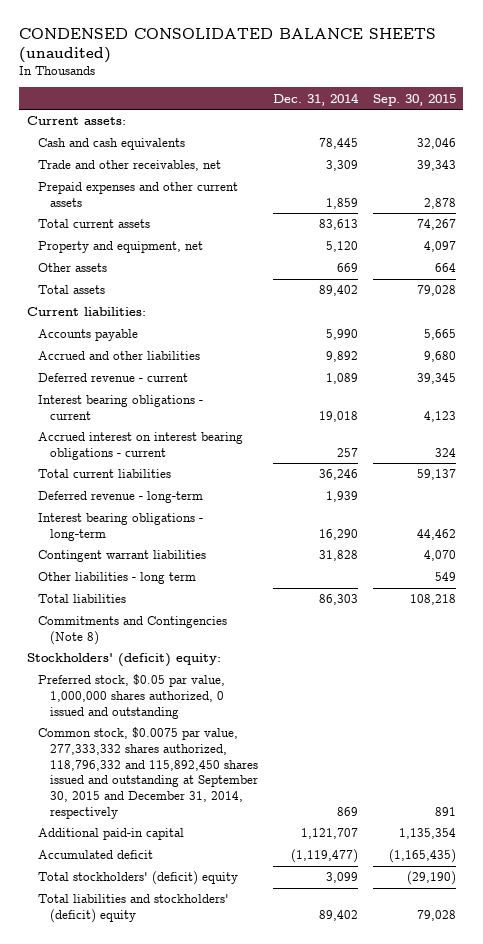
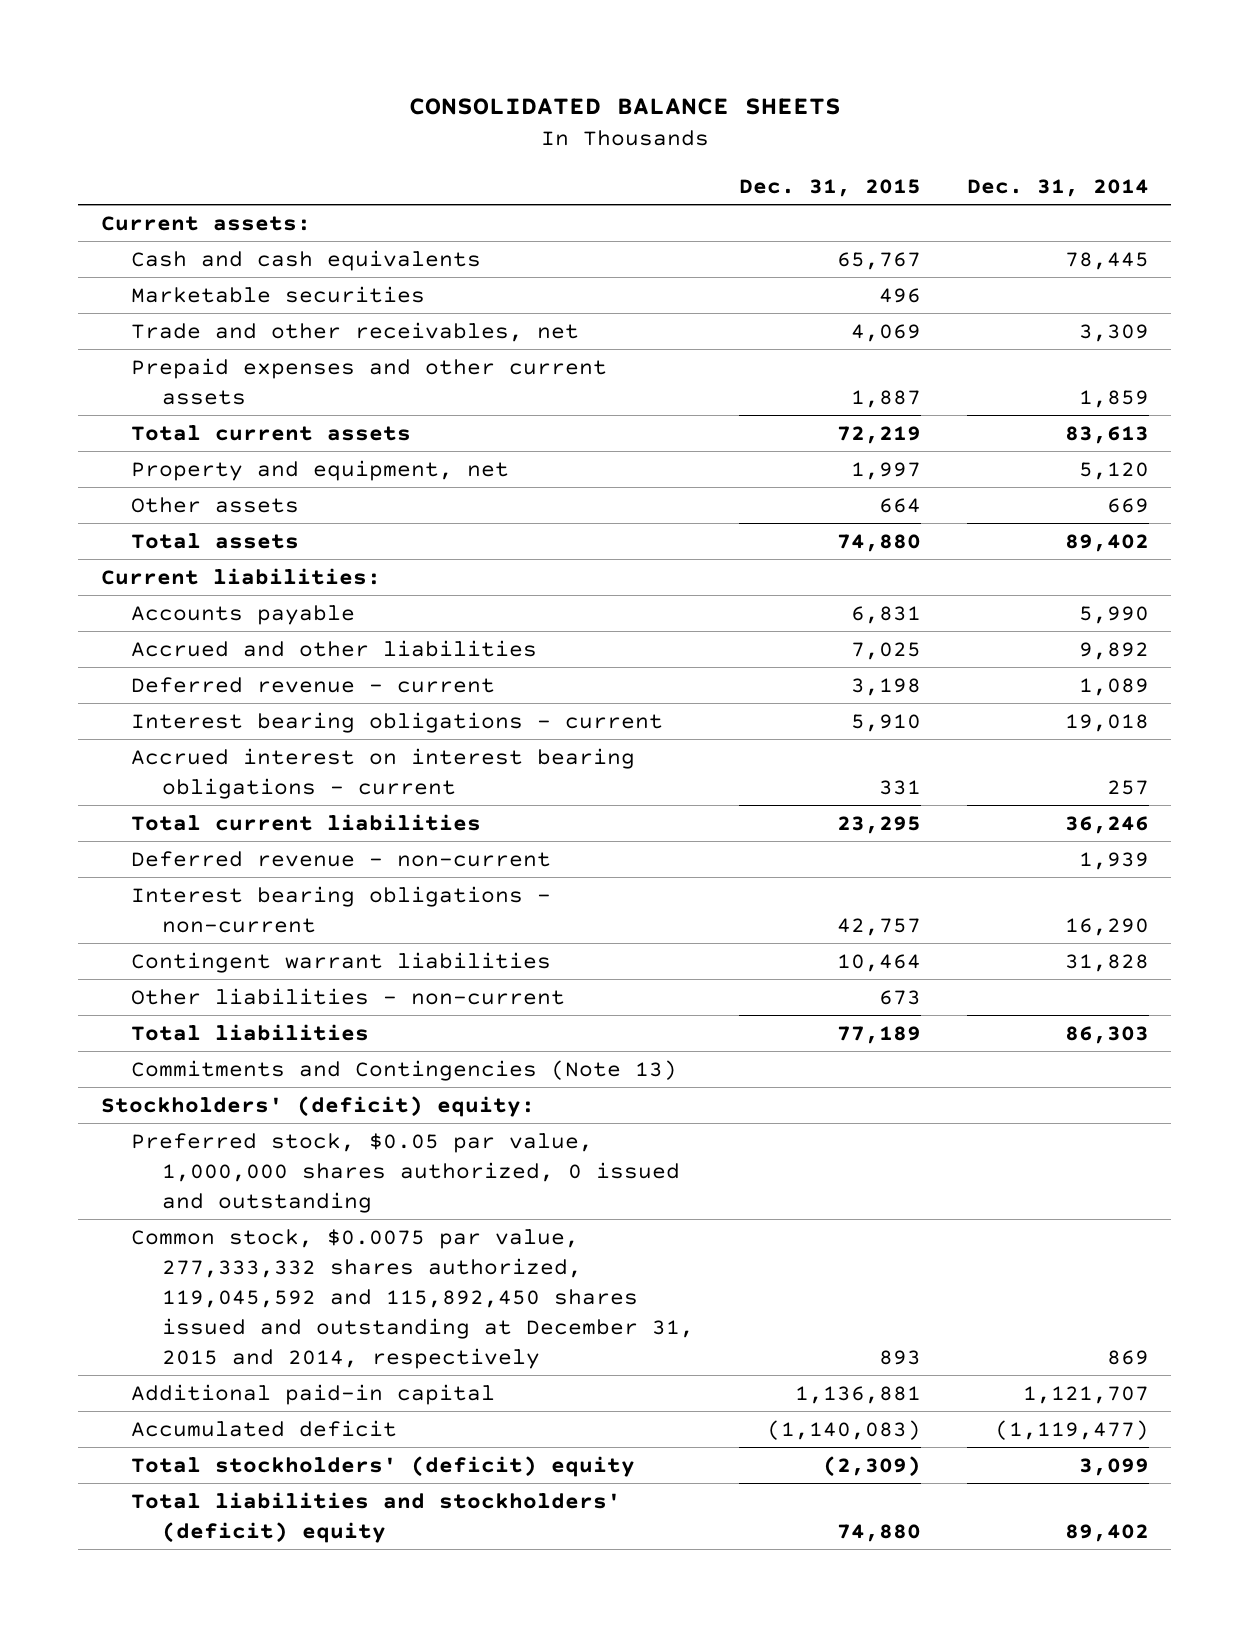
- CONDENSED CONSOLIDATED BALANCE SHEETS (unaudited)
+ CONSOLIDATED BALANCE SHEETS
- | Dec. 31, 2014 | Sep. 30, 2015
+ | Dec. 31, 2015 | Dec. 31, 2014
+ Marketable securities | 496 |
- Deferred revenue - long-term | 1,939 |
- Interest bearing obligations - long-term | 16,290 | 44,462
+ Deferred revenue - non-current | | 1,939
+ Interest bearing obligations - non-current | 42,757 | 16,290
- Other liabilities - long term | | 549
+ Other liabilities - non-current | 673 |
- Commitments and Contingencies (Note 8)
+ Commitments and Contingencies (Note 13)
- Common stock, $0.0075 par value, 277,333,332 shares authorized, 118,796,332 and 115,892,450 shares issued and outstanding at September 30, 2015 and December 31, 2014, respectively | 869 | 891
+ Common stock, $0.0075 par value, 277,333,332 shares authorized, 119,045,592 and 115,892,450 shares issued and outstanding at December 31, 2015 and 2014, respectively | 893 | 869

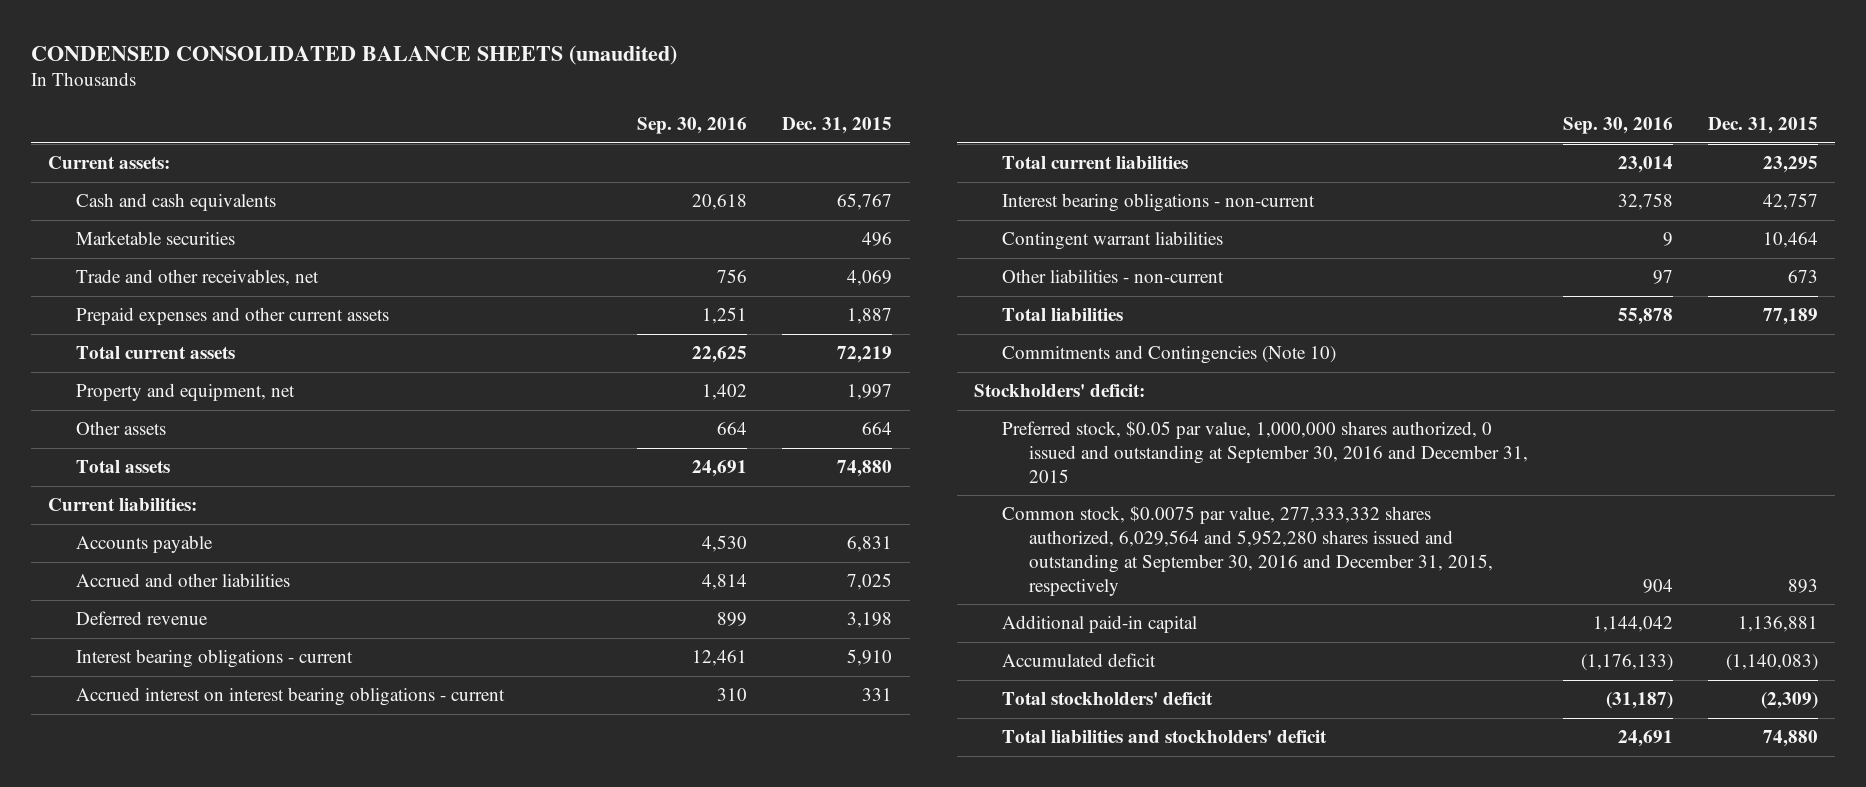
- CONSOLIDATED BALANCE SHEETS
+ CONDENSED CONSOLIDATED BALANCE SHEETS (unaudited)
- | Dec. 31, 2015 | Dec. 31, 2014
+ | Sep. 30, 2016 | Dec. 31, 2015
- Deferred revenue - current | 3,198 | 1,089
+ Deferred revenue | 899 | 3,198
- Deferred revenue - non-current | | 1,939
- Commitments and Contingencies (Note 13)
- Stockholders' (deficit) equity:
- Preferred stock, $0.05 par value, 1,000,000 shares authorized, 0 issued and outstanding
- Common stock, $0.0075 par value, 277,333,332 shares authorized, 119,045,592 and 115,892,450 shares issued and outstanding at December 31, 2015 and 2014, respectively | 893 | 869
+ Commitments and Contingencies (Note 10)
+ Stockholders' deficit:
+ Preferred stock, $0.05 par value, 1,000,000 shares authorized, 0 issued and outstanding at September 30, 2016 and December 31, 2015
+ Common stock, $0.0075 par value, 277,333,332 shares authorized, 6,029,564 and 5,952,280 shares issued and outstanding at September 30, 2016 and December 31, 2015, respectively | 904 | 893
- Total stockholders' (deficit) equity | (2,309) | 3,099
- Total liabilities and stockholders' (deficit) equity | 74,880 | 89,402
+ Total stockholders' deficit | (31,187) | (2,309)
+ Total liabilities and stockholders' deficit | 24,691 | 74,880

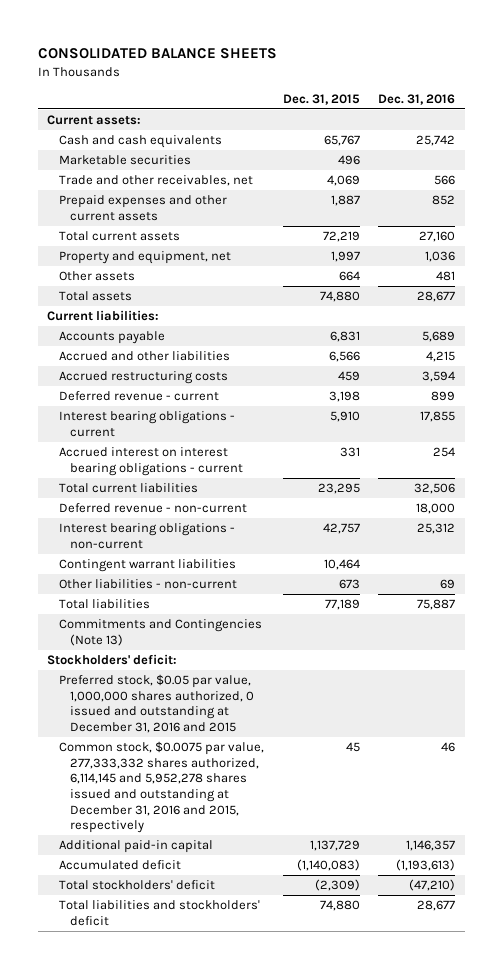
- CONDENSED CONSOLIDATED BALANCE SHEETS (unaudited)
+ CONSOLIDATED BALANCE SHEETS
- | Sep. 30, 2016 | Dec. 31, 2015
+ | Dec. 31, 2015 | Dec. 31, 2016
- Accrued and other liabilities | 4,814 | 7,025
- Deferred revenue | 899 | 3,198
+ Accrued and other liabilities | 6,566 | 4,215
+ Accrued restructuring costs | 459 | 3,594
+ Deferred revenue - current | 3,198 | 899
+ Deferred revenue - non-current | | 18,000
- Commitments and Contingencies (Note 10)
+ Commitments and Contingencies (Note 13)
- Preferred stock, $0.05 par value, 1,000,000 shares authorized, 0 issued and outstanding at September 30, 2016 and December 31, 2015
- Common stock, $0.0075 par value, 277,333,332 shares authorized, 6,029,564 and 5,952,280 shares issued and outstanding at September 30, 2016 and December 31, 2015, respectively | 904 | 893
- Additional paid-in capital | 1,144,042 | 1,136,881
+ Preferred stock, $0.05 par value, 1,000,000 shares authorized, 0 issued and outstanding at December 31, 2016 and 2015
+ Common stock, $0.0075 par value, 277,333,332 shares authorized, 6,114,145 and 5,952,278 shares issued and outstanding at December 31, 2016 and 2015, respectively | 45 | 46
+ Additional paid-in capital | 1,137,729 | 1,146,357

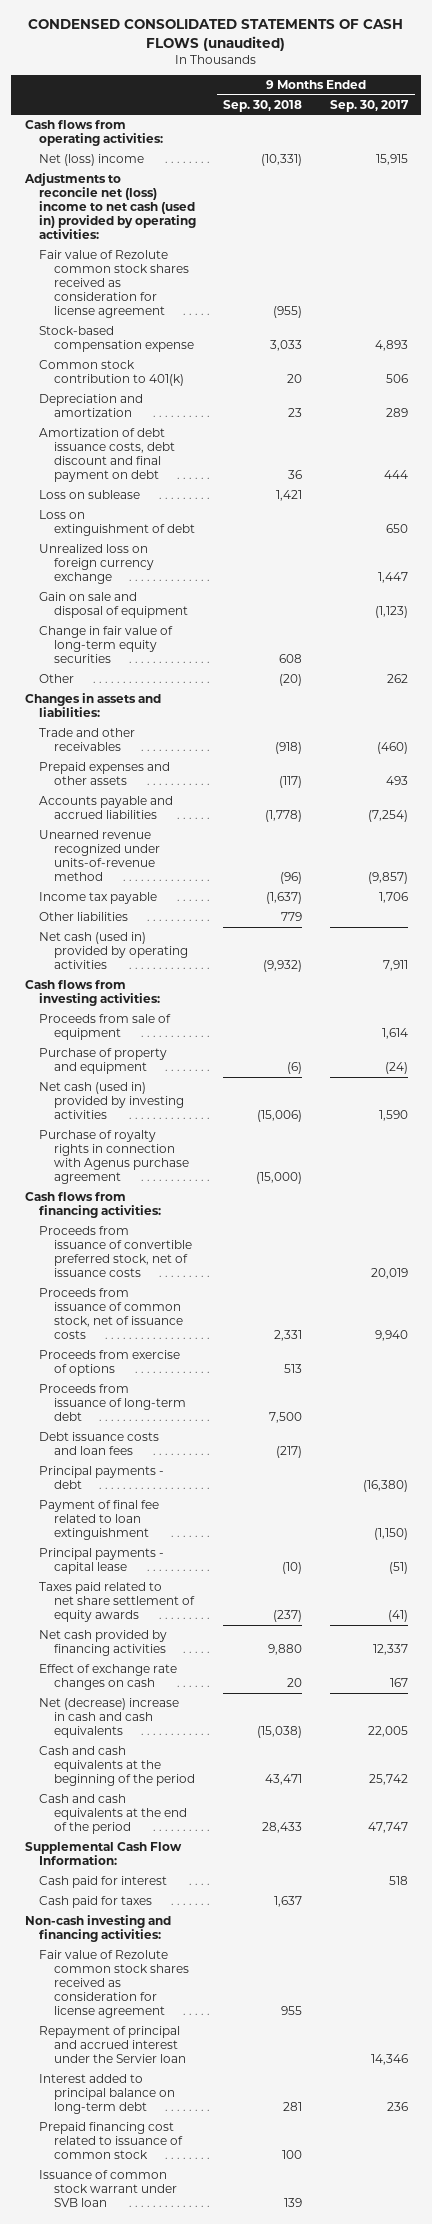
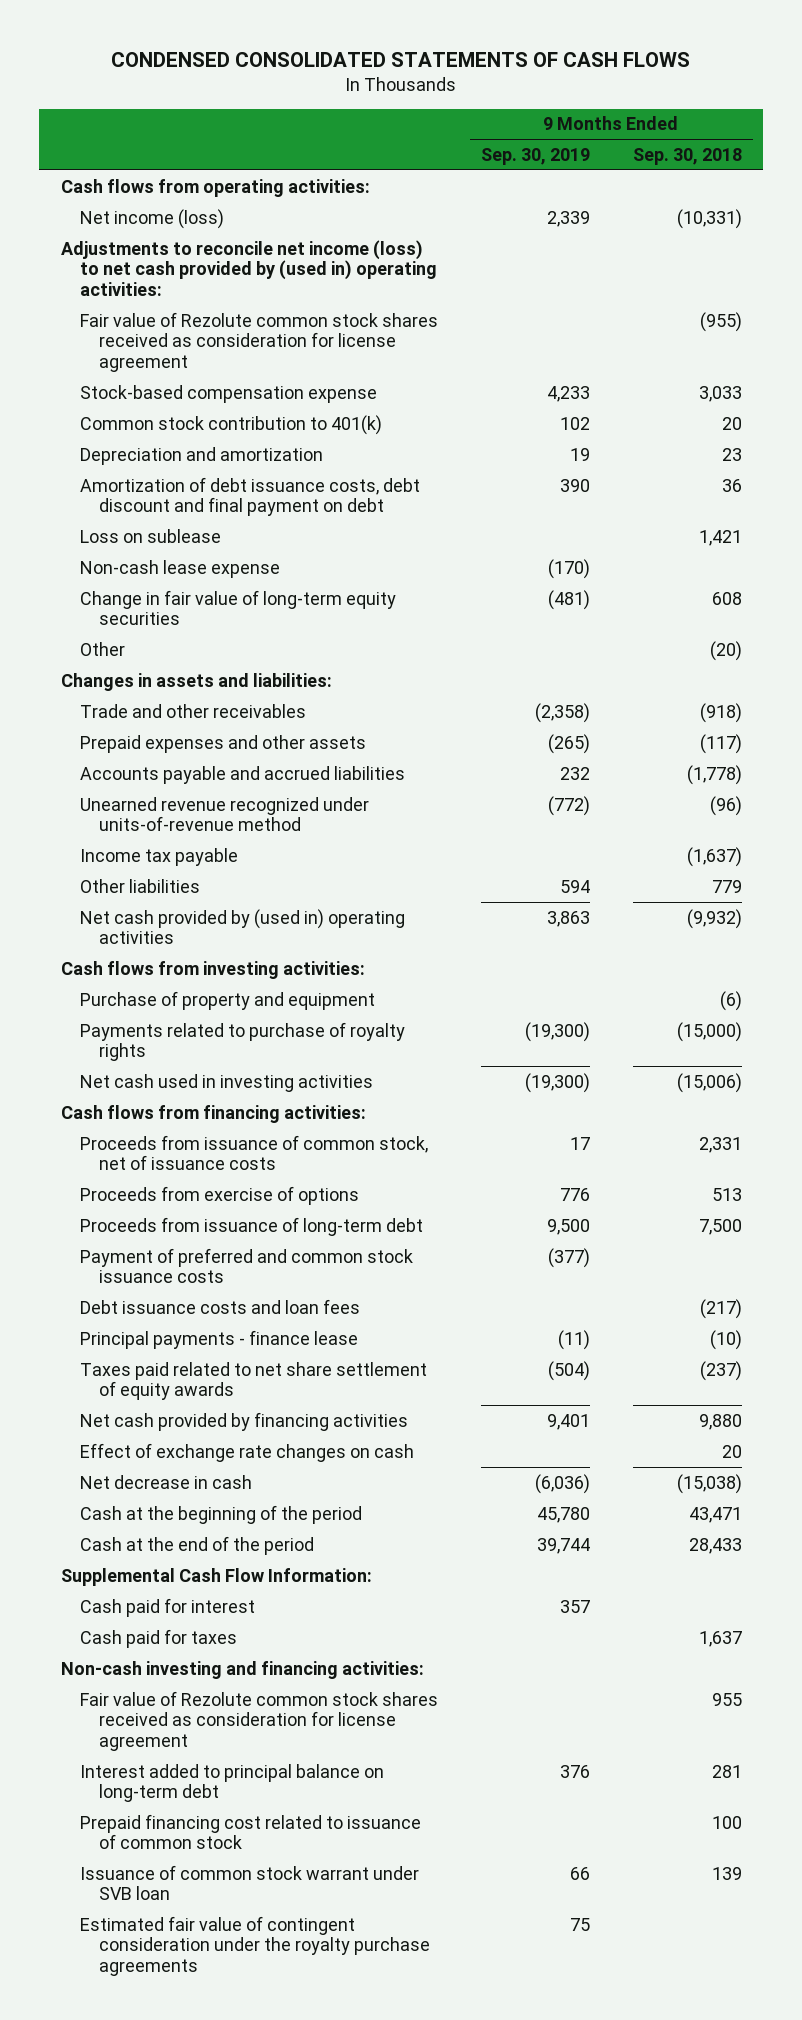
- CONDENSED CONSOLIDATED STATEMENTS OF CASH FLOWS (unaudited)
+ CONDENSED CONSOLIDATED STATEMENTS OF CASH FLOWS
- | 9 Months Ended Sep. 30, 2018 | 9 Months Ended Sep. 30, 2017
+ | 9 Months Ended Sep. 30, 2019 | 9 Months Ended Sep. 30, 2018
- Net (loss) income | (10,331) | 15,915
- Adjustments to reconcile net (loss) income to net cash (used in) provided by operating activities:
+ Net income (loss) | 2,339 | (10,331)
+ Adjustments to reconcile net income (loss) to net cash provided by (used in) operating activities:
- Loss on extinguishment of debt | | 650
- Unrealized loss on foreign currency exchange | | 1,447
- Gain on sale and disposal of equipment | | (1,123)
+ Non-cash lease expense | (170) |
- Net cash (used in) provided by operating activities | (9,932) | 7,911
+ Net cash provided by (used in) operating activities | 3,863 | (9,932)
- Proceeds from sale of equipment | | 1,614
- Net cash (used in) provided by investing activities | (15,006) | 1,590
- Purchase of royalty rights in connection with Agenus purchase agreement | (15,000) |
+ Payments related to purchase of royalty rights | (19,300) | (15,000)
+ Net cash used in investing activities | (19,300) | (15,006)
- Proceeds from issuance of convertible preferred stock, net of issuance costs | | 20,019
+ Payment of preferred and common stock issuance costs | (377) |
- Principal payments - debt | | (16,380)
- Payment of final fee related to loan extinguishment | | (1,150)
- Principal payments - capital lease | (10) | (51)
+ Principal payments - finance lease | (11) | (10)
- Net (decrease) increase in cash and cash equivalents | (15,038) | 22,005
- Cash and cash equivalents at the beginning of the period | 43,471 | 25,742
- Cash and cash equivalents at the end of the period | 28,433 | 47,747
+ Net decrease in cash | (6,036) | (15,038)
+ Cash at the beginning of the period | 45,780 | 43,471
+ Cash at the end of the period | 39,744 | 28,433
- Repayment of principal and accrued interest under the Servier loan | | 14,346
+ Estimated fair value of contingent consideration under the royalty purchase agreements | 75 |

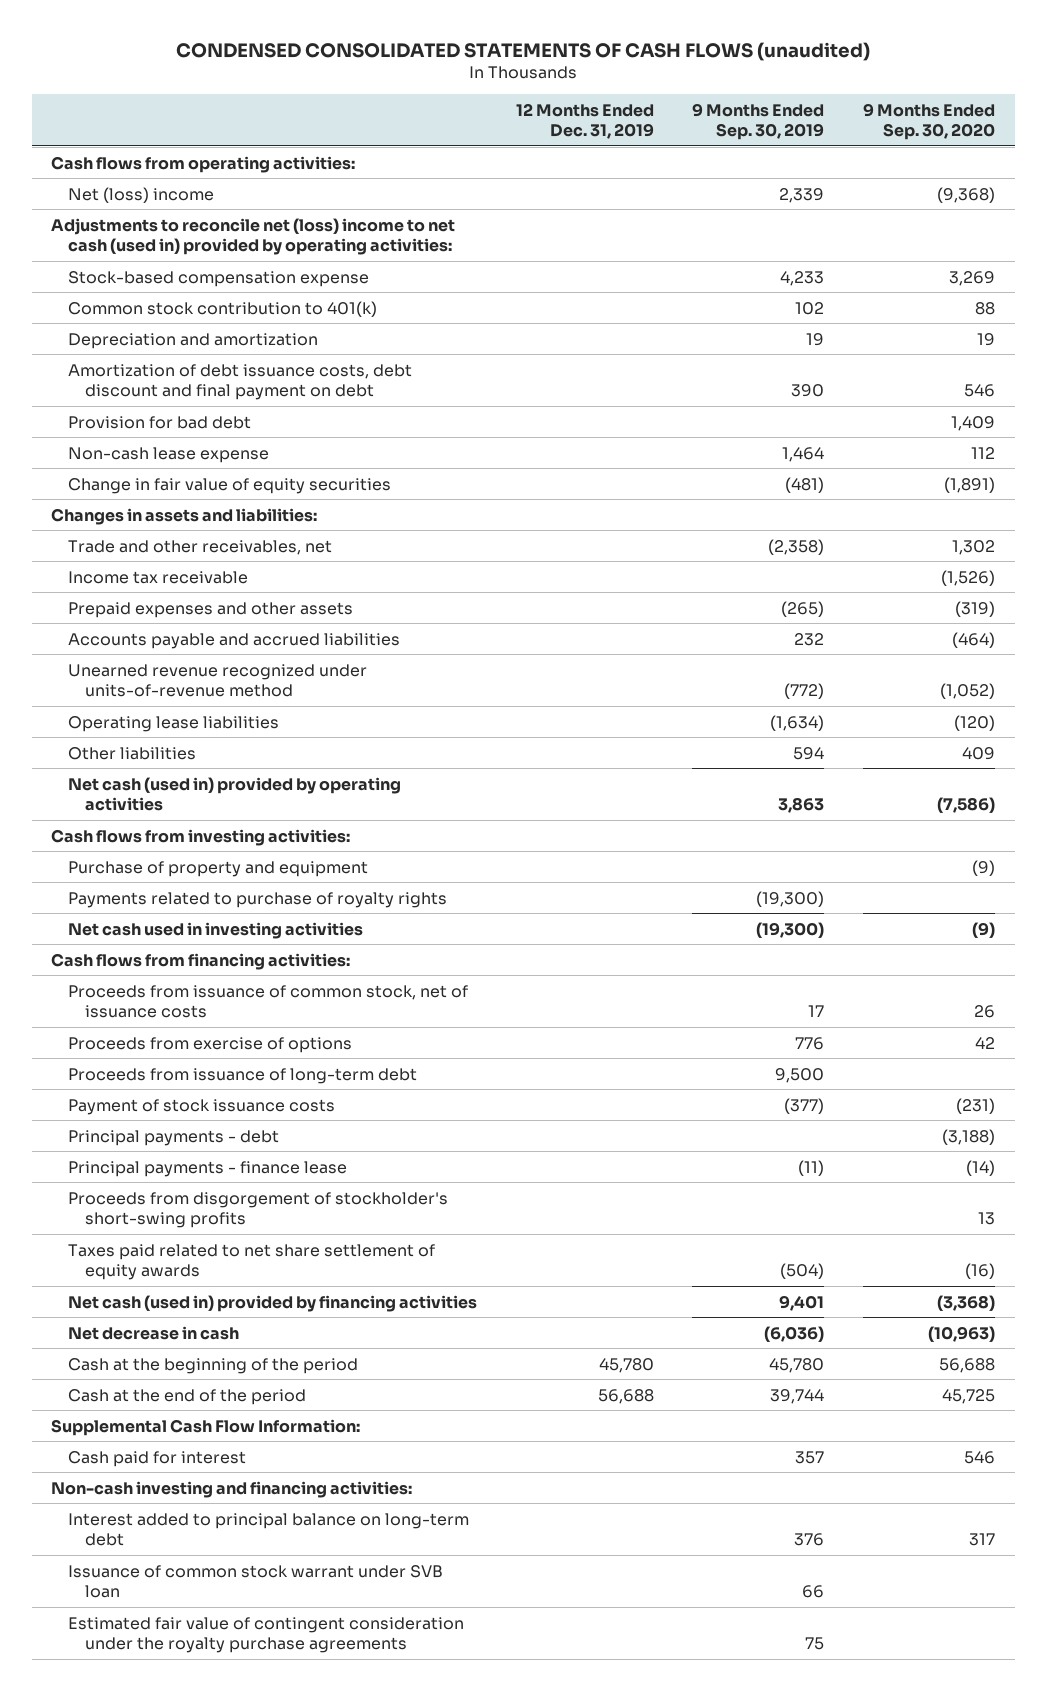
- CONDENSED CONSOLIDATED STATEMENTS OF CASH FLOWS
+ CONDENSED CONSOLIDATED STATEMENTS OF CASH FLOWS (unaudited)
- | 9 Months Ended Sep. 30, 2019 | 9 Months Ended Sep. 30, 2018
+ | 12 Months Ended Dec. 31, 2019 | 9 Months Ended Sep. 30, 2019 | 9 Months Ended Sep. 30, 2020
- Net income (loss) | 2,339 | (10,331)
- Adjustments to reconcile net income (loss) to net cash provided by (used in) operating activities:
- Fair value of Rezolute common stock shares received as consideration for license agreement | | (955)
+ Net (loss) income | | 2,339 | (9,368)
+ Adjustments to reconcile net (loss) income to net cash (used in) provided by operating activities:
- Loss on sublease | | 1,421
- Non-cash lease expense | (170) |
- Change in fair value of long-term equity securities | (481) | 608
- Other | | (20)
+ Provision for bad debt | | | 1,409
+ Non-cash lease expense | | 1,464 | 112
+ Change in fair value of equity securities | | (481) | (1,891)
- Trade and other receivables | (2,358) | (918)
+ Trade and other receivables, net | | (2,358) | 1,302
+ Income tax receivable | | | (1,526)
- Income tax payable | | (1,637)
+ Operating lease liabilities | | (1,634) | (120)
- Net cash provided by (used in) operating activities | 3,863 | (9,932)
+ Net cash (used in) provided by operating activities | | 3,863 | (7,586)
- Payment of preferred and common stock issuance costs | (377) |
- Debt issuance costs and loan fees | | (217)
+ Payment of stock issuance costs | | (377) | (231)
+ Principal payments - debt | | | (3,188)
+ Proceeds from disgorgement of stockholder's short-swing profits | | | 13
- Net cash provided by financing activities | 9,401 | 9,880
- Effect of exchange rate changes on cash | | 20
+ Net cash (used in) provided by financing activities | | 9,401 | (3,368)
- Cash paid for taxes | | 1,637
- Fair value of Rezolute common stock shares received as consideration for license agreement | | 955
- Prepaid financing cost related to issuance of common stock | | 100

